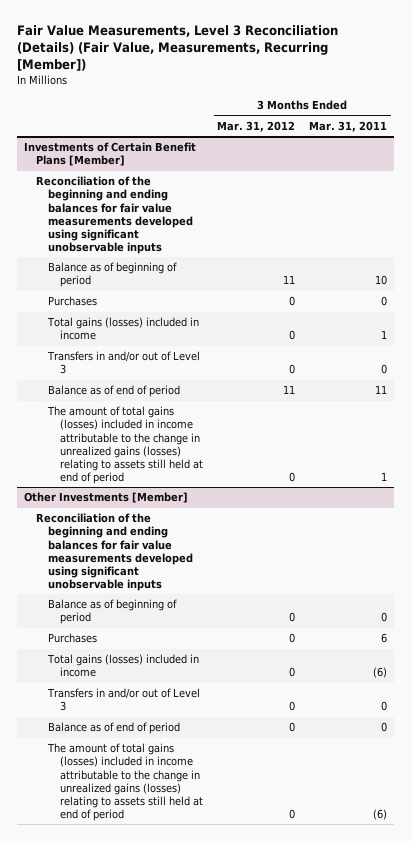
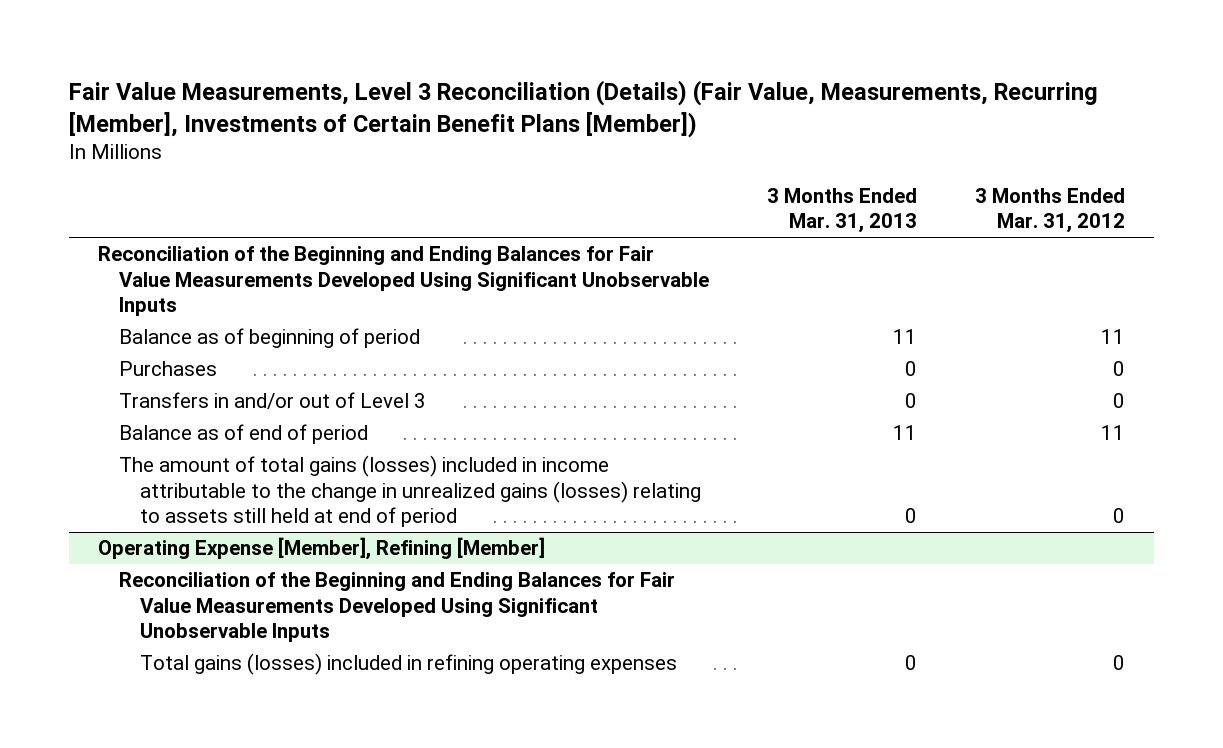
- Fair Value Measurements, Level 3 Reconciliation (Details) (Fair Value, Measurements, Recurring [Member])
+ Fair Value Measurements, Level 3 Reconciliation (Details) (Fair Value, Measurements, Recurring [Member], Investments of Certain Benefit Plans [Member])
- | 3 Months Ended Mar. 31, 2012 | 3 Months Ended Mar. 31, 2011
+ | 3 Months Ended Mar. 31, 2013 | 3 Months Ended Mar. 31, 2012
- Investments of Certain Benefit Plans [Member]
- Reconciliation of the beginning and ending balances for fair value measurements developed using significant unobservable inputs
+ Reconciliation of the Beginning and Ending Balances for Fair Value Measurements Developed Using Significant Unobservable Inputs
- Total gains (losses) included in income | 0 | 1
- Other Investments [Member]
- Reconciliation of the beginning and ending balances for fair value measurements developed using significant unobservable inputs
- Balance as of beginning of period | 0 | 0
- Purchases | 0 | 6
- Total gains (losses) included in income | 0 | (6)
- Transfers in and/or out of Level 3 | 0 | 0
- Balance as of end of period | 0 | 0
- The amount of total gains (losses) included in income attributable to the change in unrealized gains (losses) relating to assets still held at end of period | 0 | (6)
+ Operating Expense [Member], Refining [Member]
+ Reconciliation of the Beginning and Ending Balances for Fair Value Measurements Developed Using Significant Unobservable Inputs
+ Total gains (losses) included in refining operating expenses | 0 | 0

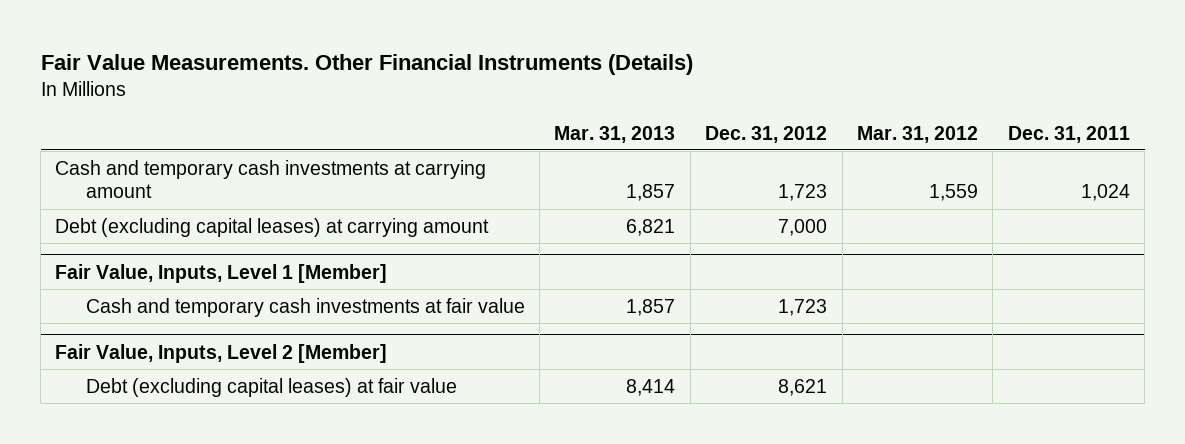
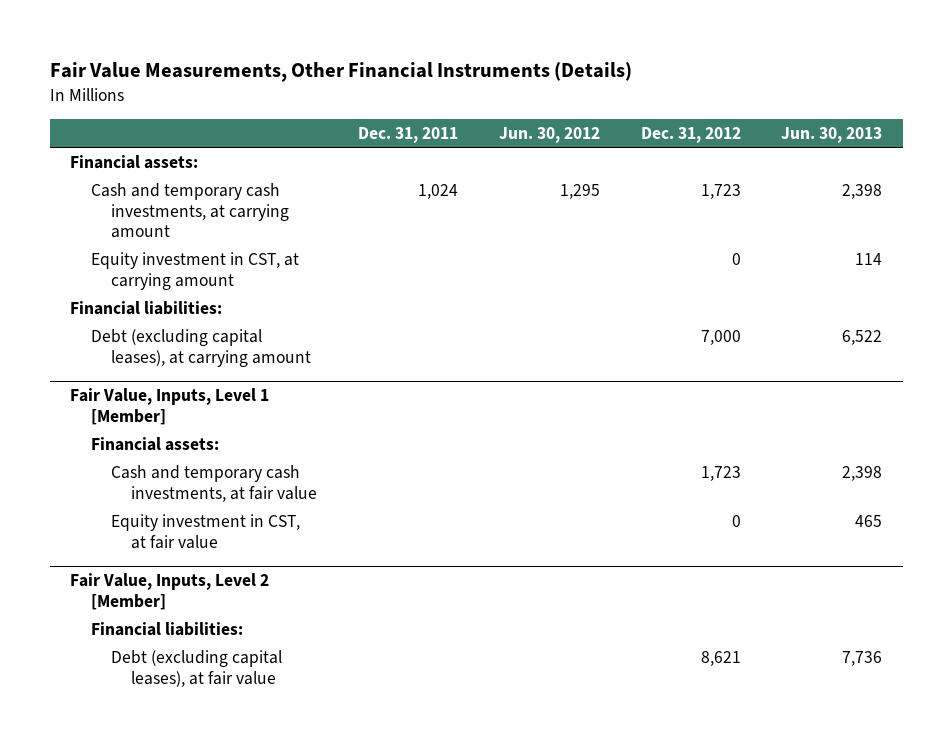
- Fair Value Measurements. Other Financial Instruments (Details)
+ Fair Value Measurements, Other Financial Instruments (Details)
- | Mar. 31, 2013 | Dec. 31, 2012 | Mar. 31, 2012 | Dec. 31, 2011
+ | Dec. 31, 2011 | Jun. 30, 2012 | Dec. 31, 2012 | Jun. 30, 2013
- Cash and temporary cash investments at carrying amount | 1,857 | 1,723 | 1,559 | 1,024
- Debt (excluding capital leases) at carrying amount | 6,821 | 7,000 | |
+ Financial assets:
+ Cash and temporary cash investments, at carrying amount | 1,024 | 1,295 | 1,723 | 2,398
+ Equity investment in CST, at carrying amount | | | 0 | 114
+ Financial liabilities:
+ Debt (excluding capital leases), at carrying amount | | | 7,000 | 6,522
@ Fair Value, Inputs, Level 1 [Member]
- Cash and temporary cash investments at fair value | 1,857 | 1,723 | |
+ Financial assets:
+ Cash and temporary cash investments, at fair value | | | 1,723 | 2,398
+ Equity investment in CST, at fair value | | | 0 | 465
@ Fair Value, Inputs, Level 2 [Member]
- Debt (excluding capital leases) at fair value | 8,414 | 8,621 | |
+ Financial liabilities:
+ Debt (excluding capital leases), at fair value | | | 8,621 | 7,736

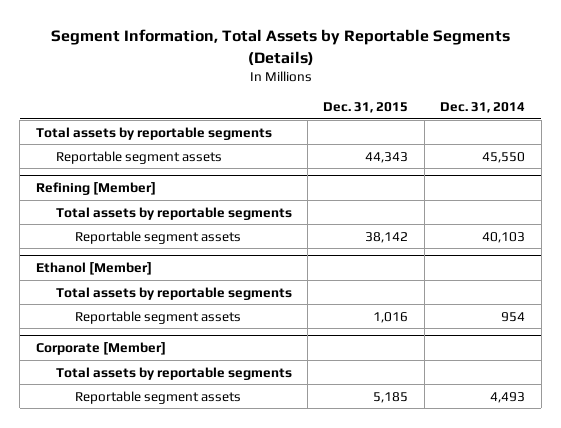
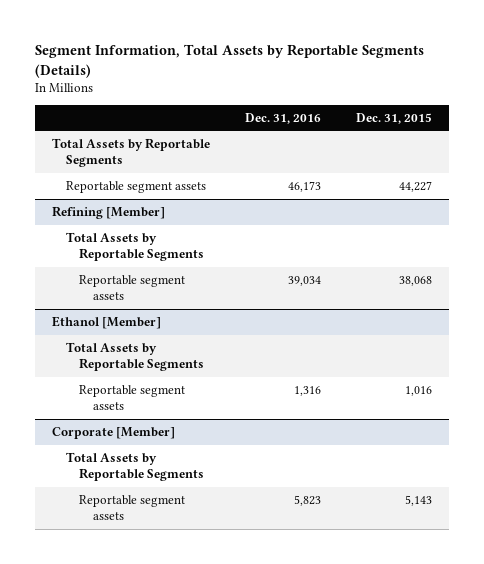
- | Dec. 31, 2015 | Dec. 31, 2014
+ | Dec. 31, 2016 | Dec. 31, 2015
- Total assets by reportable segments
- Reportable segment assets | 44,343 | 45,550
+ Total Assets by Reportable Segments
+ Reportable segment assets | 46,173 | 44,227
@ Refining [Member]
- Total assets by reportable segments
- Reportable segment assets | 38,142 | 40,103
+ Total Assets by Reportable Segments
+ Reportable segment assets | 39,034 | 38,068
@ Ethanol [Member]
- Total assets by reportable segments
+ Total Assets by Reportable Segments
@ Corporate [Member]
- Total assets by reportable segments
- Reportable segment assets | 5,185 | 4,493
+ Total Assets by Reportable Segments
+ Reportable segment assets | 5,823 | 5,143

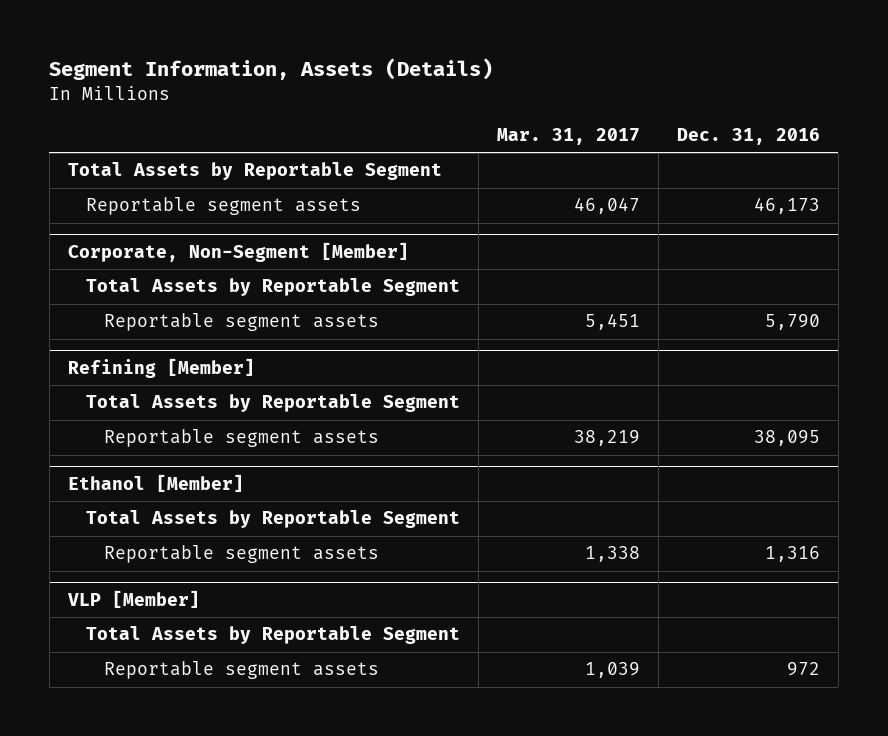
- Segment Information, Total Assets by Reportable Segments (Details)
+ Segment Information, Assets (Details)
- | Dec. 31, 2016 | Dec. 31, 2015
+ | Mar. 31, 2017 | Dec. 31, 2016
- Total Assets by Reportable Segments
+ Total Assets by Reportable Segment
+ Corporate, Non-Segment [Member]
+ Total Assets by Reportable Segment
+ Reportable segment assets | 5,451 | 5,790
@ Refining [Member]
- Total Assets by Reportable Segments
- Reportable segment assets | 39,034 | 38,068
+ Total Assets by Reportable Segment
+ Reportable segment assets | 38,219 | 38,095
@ Ethanol [Member]
- Total Assets by Reportable Segments
+ Total Assets by Reportable Segment
- Corporate [Member]
- Total Assets by Reportable Segments
- Reportable segment assets | 5,823 | 5,143
+ VLP [Member]
+ Total Assets by Reportable Segment
+ Reportable segment assets | 1,039 | 972

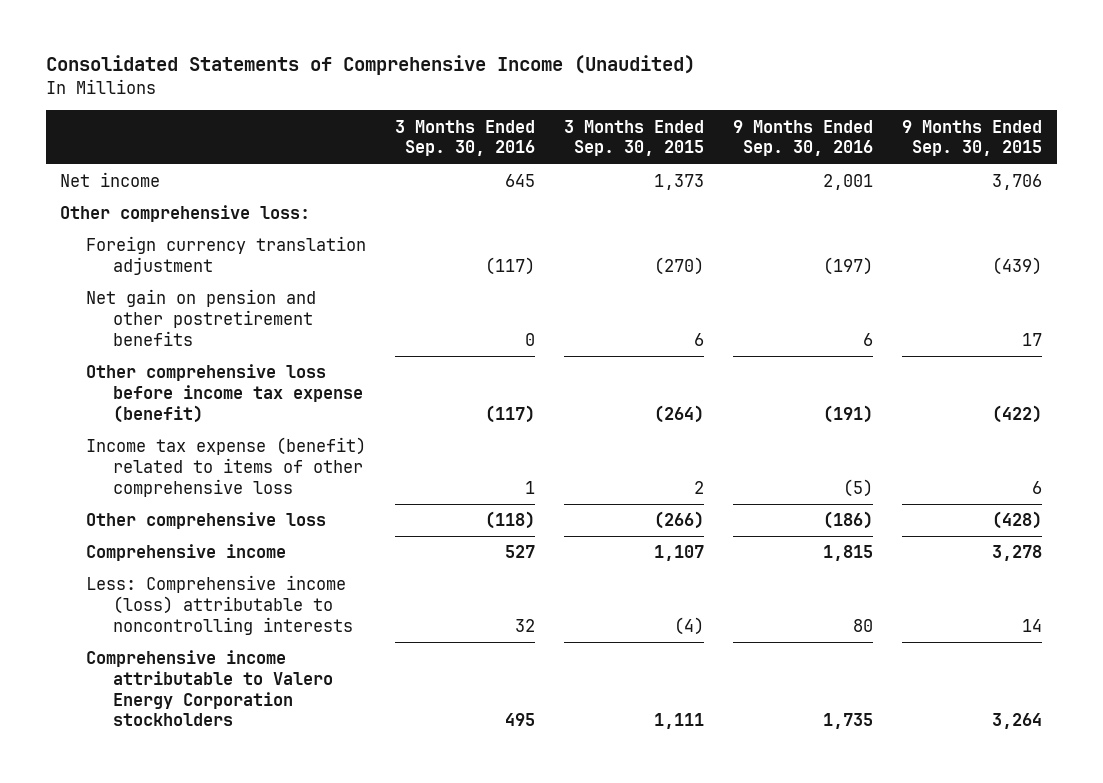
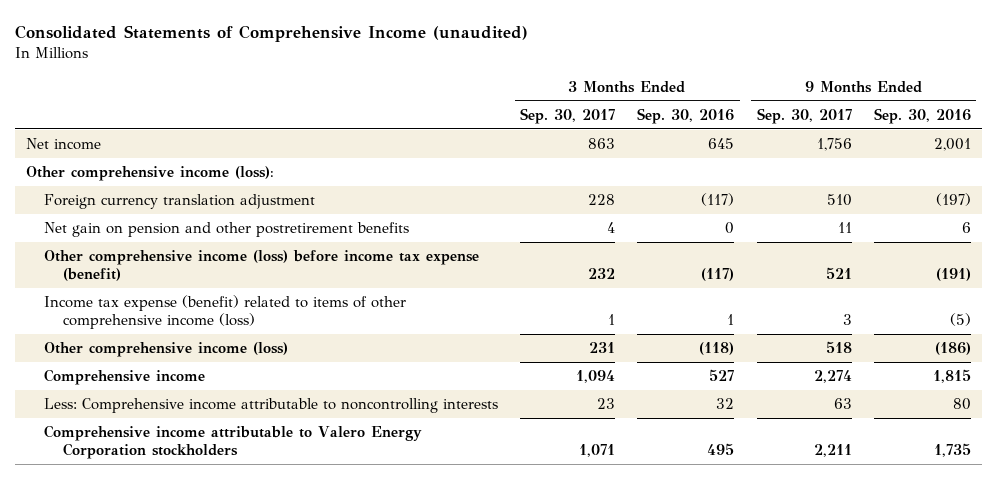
- Consolidated Statements of Comprehensive Income (Unaudited)
+ Consolidated Statements of Comprehensive Income (unaudited)
- | 3 Months Ended Sep. 30, 2016 | 3 Months Ended Sep. 30, 2015 | 9 Months Ended Sep. 30, 2016 | 9 Months Ended Sep. 30, 2015
+ | 3 Months Ended Sep. 30, 2017 | 3 Months Ended Sep. 30, 2016 | 9 Months Ended Sep. 30, 2017 | 9 Months Ended Sep. 30, 2016
- Other comprehensive loss:
+ Other comprehensive income (loss):
- Other comprehensive loss before income tax expense (benefit) | (117) | (264) | (191) | (422)
- Income tax expense (benefit) related to items of other comprehensive loss | 1 | 2 | (5) | 6
- Other comprehensive loss | (118) | (266) | (186) | (428)
+ Other comprehensive income (loss) before income tax expense (benefit) | 232 | (117) | 521 | (191)
+ Income tax expense (benefit) related to items of other comprehensive income (loss) | 1 | 1 | 3 | (5)
+ Other comprehensive income (loss) | 231 | (118) | 518 | (186)
- Less: Comprehensive income (loss) attributable to noncontrolling interests | 32 | (4) | 80 | 14
+ Less: Comprehensive income attributable to noncontrolling interests | 23 | 32 | 63 | 80

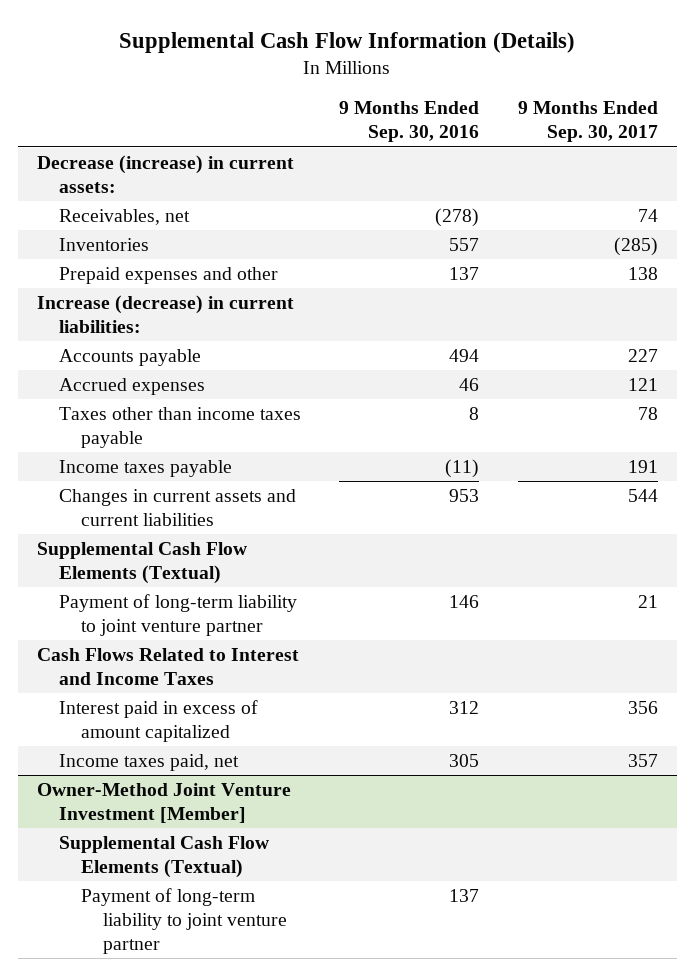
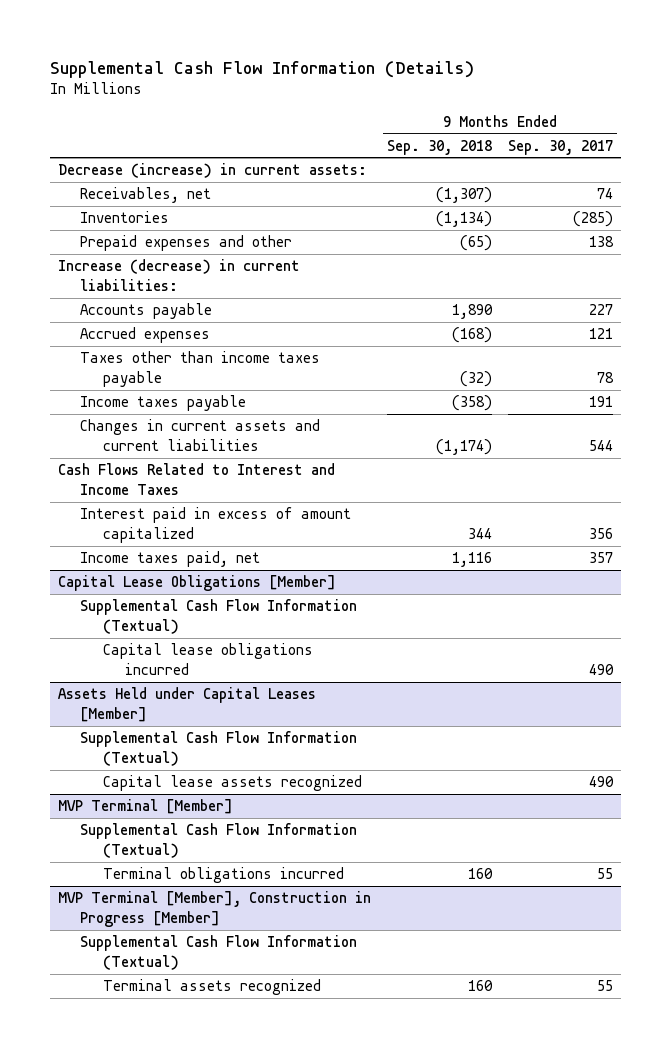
- | 9 Months Ended Sep. 30, 2016 | 9 Months Ended Sep. 30, 2017
+ | 9 Months Ended Sep. 30, 2018 | 9 Months Ended Sep. 30, 2017
- Supplemental Cash Flow Elements (Textual)
- Payment of long-term liability to joint venture partner | 146 | 21
- Owner-Method Joint Venture Investment [Member]
- Supplemental Cash Flow Elements (Textual)
- Payment of long-term liability to joint venture partner | 137 |
+ Capital Lease Obligations [Member]
+ Supplemental Cash Flow Information (Textual)
+ Capital lease obligations incurred | | 490
+ Assets Held under Capital Leases [Member]
+ Supplemental Cash Flow Information (Textual)
+ Capital lease assets recognized | | 490
+ MVP Terminal [Member]
+ Supplemental Cash Flow Information (Textual)
+ Terminal obligations incurred | 160 | 55
+ MVP Terminal [Member], Construction in Progress [Member]
+ Supplemental Cash Flow Information (Textual)
+ Terminal assets recognized | 160 | 55

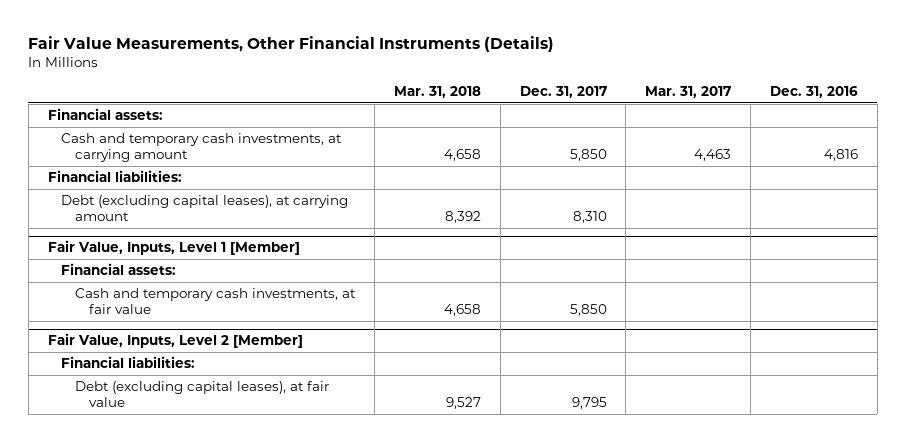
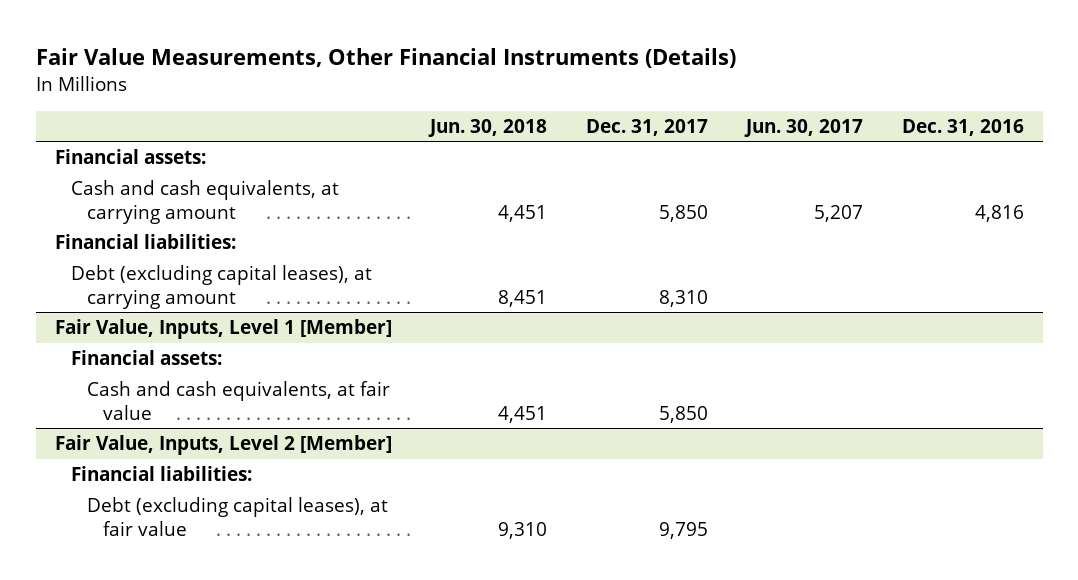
- | Mar. 31, 2018 | Dec. 31, 2017 | Mar. 31, 2017 | Dec. 31, 2016
+ | Jun. 30, 2018 | Dec. 31, 2017 | Jun. 30, 2017 | Dec. 31, 2016
- Cash and temporary cash investments, at carrying amount | 4,658 | 5,850 | 4,463 | 4,816
+ Cash and cash equivalents, at carrying amount | 4,451 | 5,850 | 5,207 | 4,816
@ Fair Value, Inputs, Level 1 [Member]
- Cash and temporary cash investments, at fair value | 4,658 | 5,850 | |
+ Cash and cash equivalents, at fair value | 4,451 | 5,850 | |

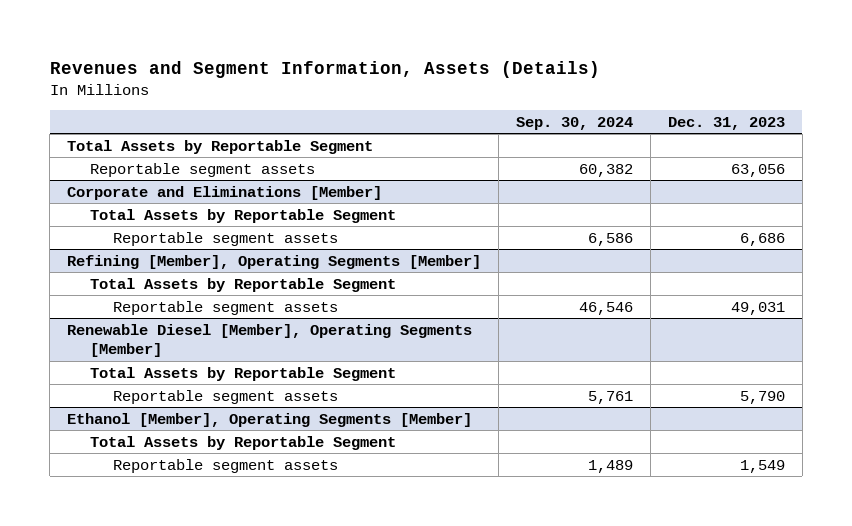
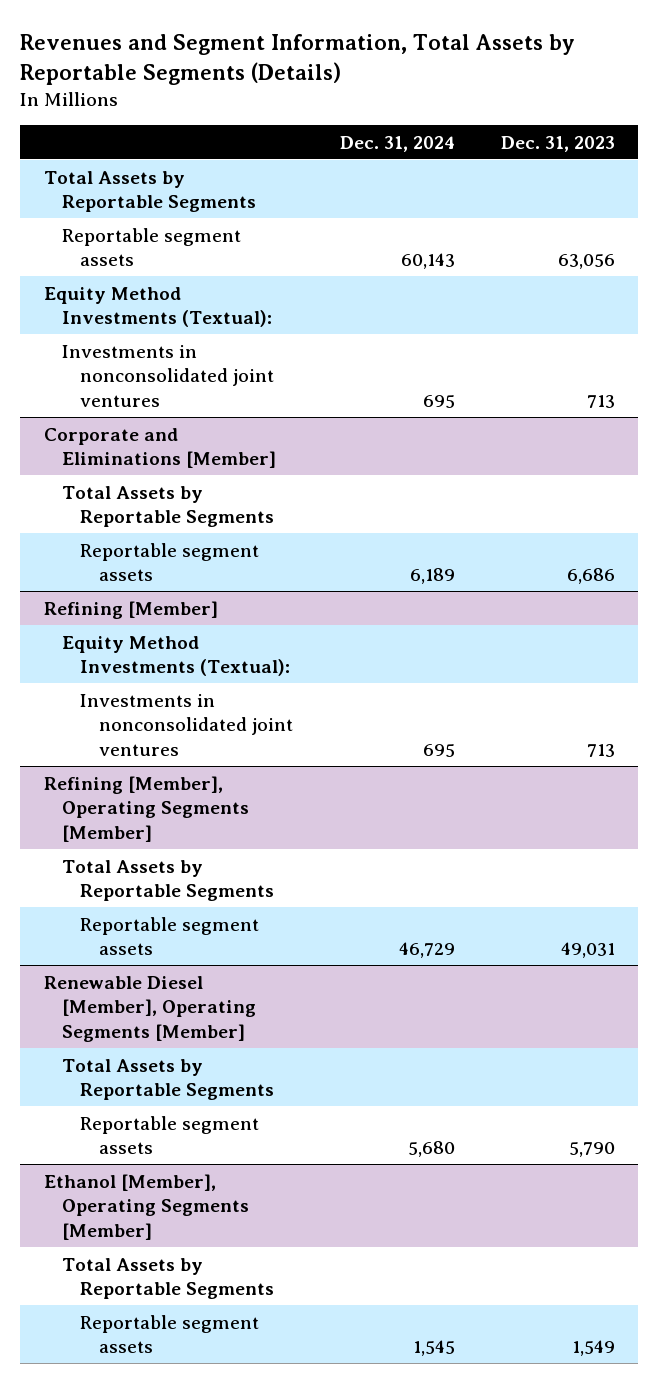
- Revenues and Segment Information, Assets (Details)
+ Revenues and Segment Information, Total Assets by Reportable Segments (Details)
- | Sep. 30, 2024 | Dec. 31, 2023
+ | Dec. 31, 2024 | Dec. 31, 2023
- Total Assets by Reportable Segment
+ Total Assets by Reportable Segments
+ Equity Method Investments (Textual):
+ Investments in nonconsolidated joint ventures | 695 | 713
@ Corporate and Eliminations [Member]
- Total Assets by Reportable Segment
+ Total Assets by Reportable Segments
+ Refining [Member]
+ Equity Method Investments (Textual):
+ Investments in nonconsolidated joint ventures | 695 | 713
@ Refining [Member], Operating Segments [Member]
- Total Assets by Reportable Segment
+ Total Assets by Reportable Segments
@ Renewable Diesel [Member], Operating Segments [Member]
- Total Assets by Reportable Segment
+ Total Assets by Reportable Segments
@ Ethanol [Member], Operating Segments [Member]
- Total Assets by Reportable Segment
+ Total Assets by Reportable Segments

